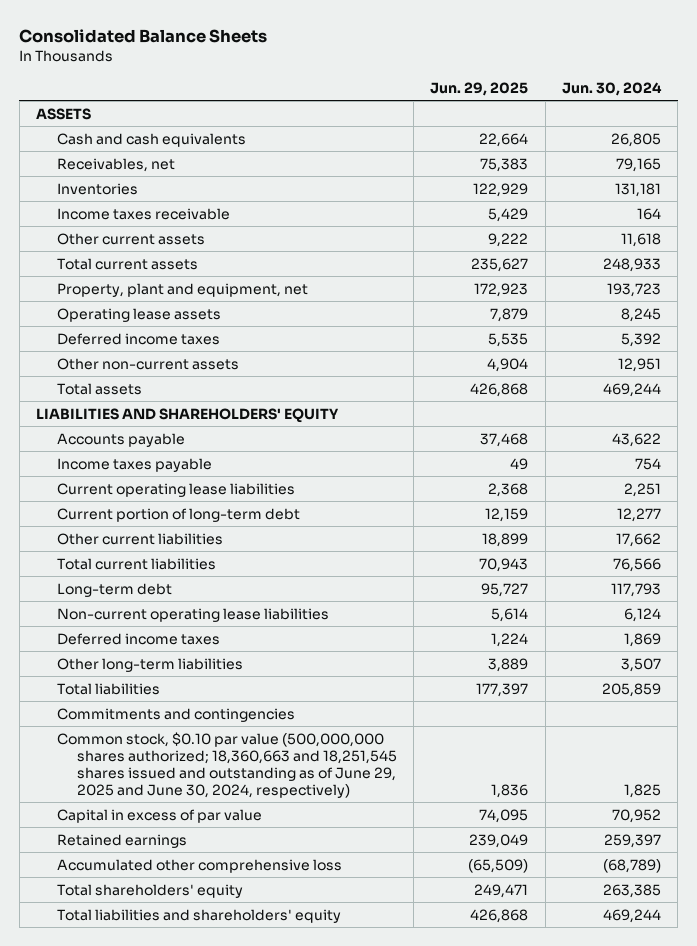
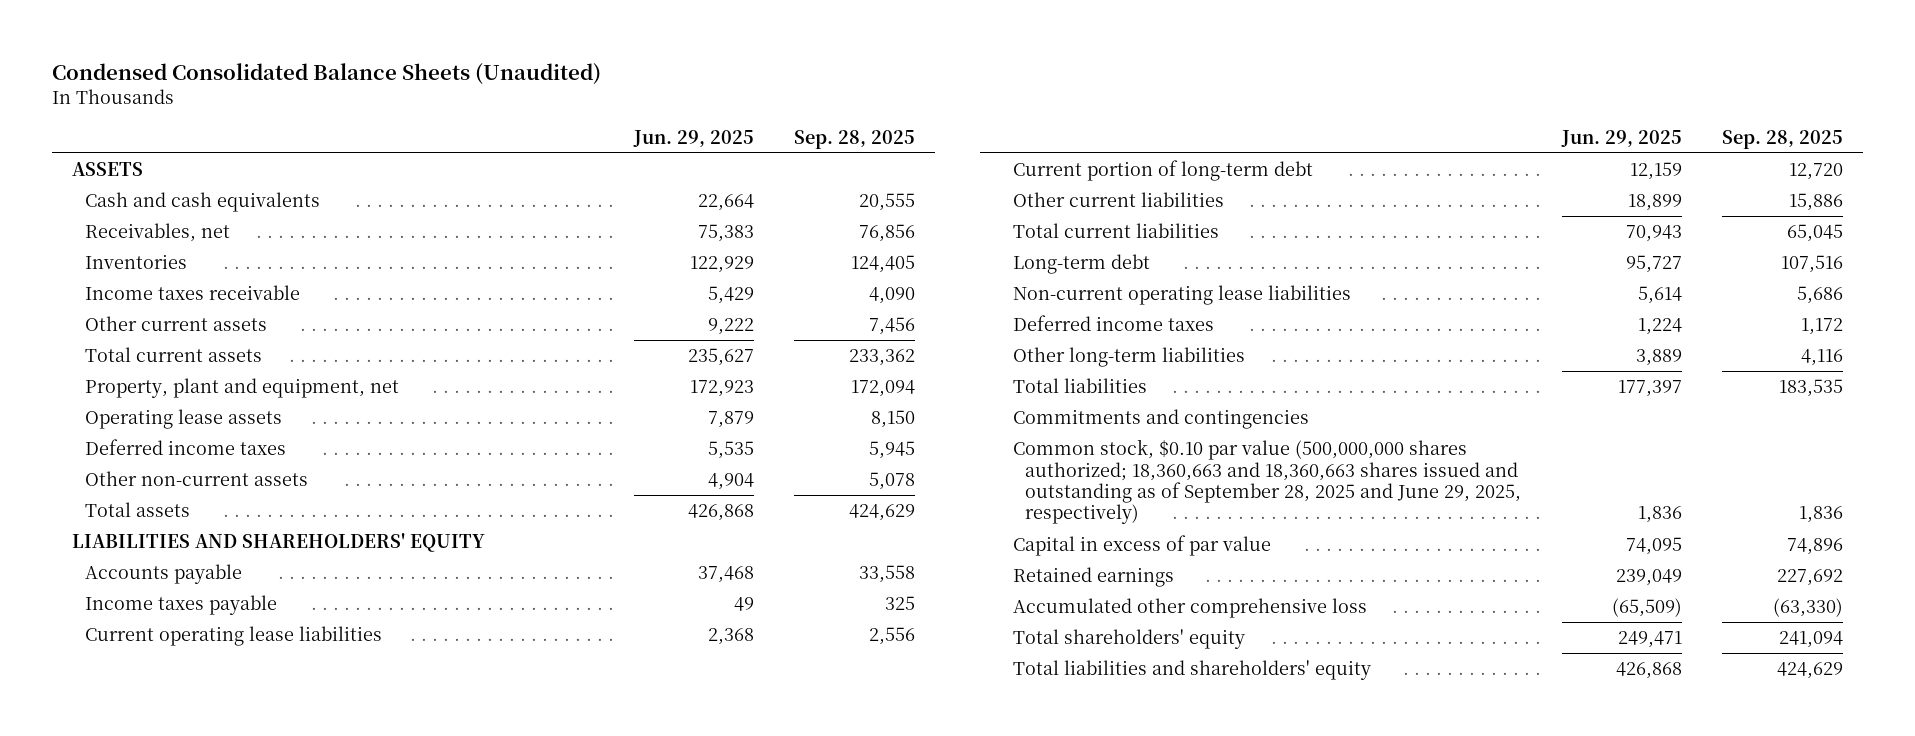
- Consolidated Balance Sheets
+ Condensed Consolidated Balance Sheets (Unaudited)
- | Jun. 29, 2025 | Jun. 30, 2024
+ | Jun. 29, 2025 | Sep. 28, 2025
- Common stock, $0.10 par value (500,000,000 shares authorized; 18,360,663 and 18,251,545 shares issued and outstanding as of June 29, 2025 and June 30, 2024, respectively) | 1,836 | 1,825
+ Common stock, $0.10 par value (500,000,000 shares authorized; 18,360,663 and 18,360,663 shares issued and outstanding as of September 28, 2025 and June 29, 2025, respectively) | 1,836 | 1,836

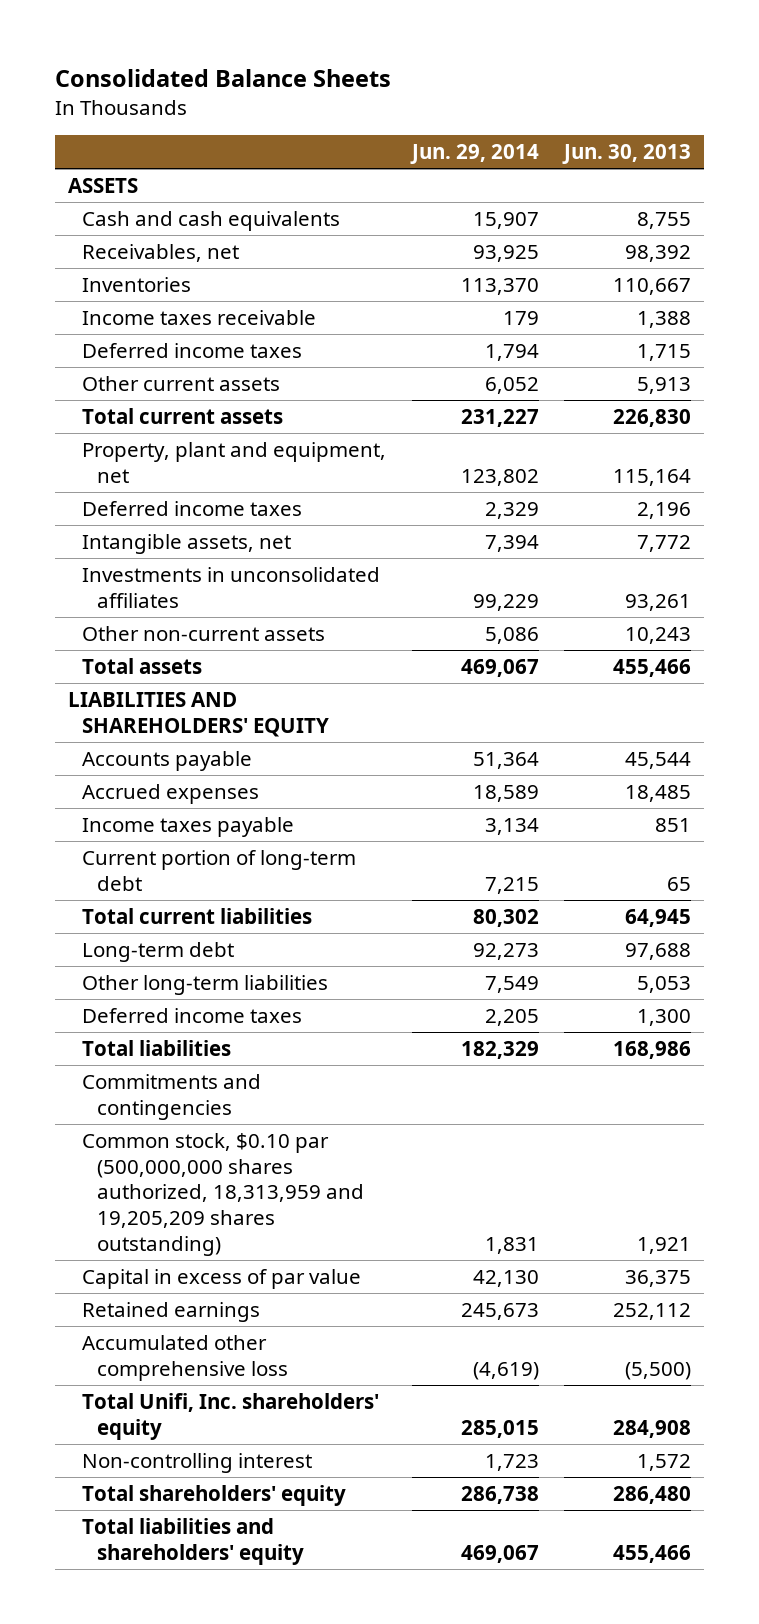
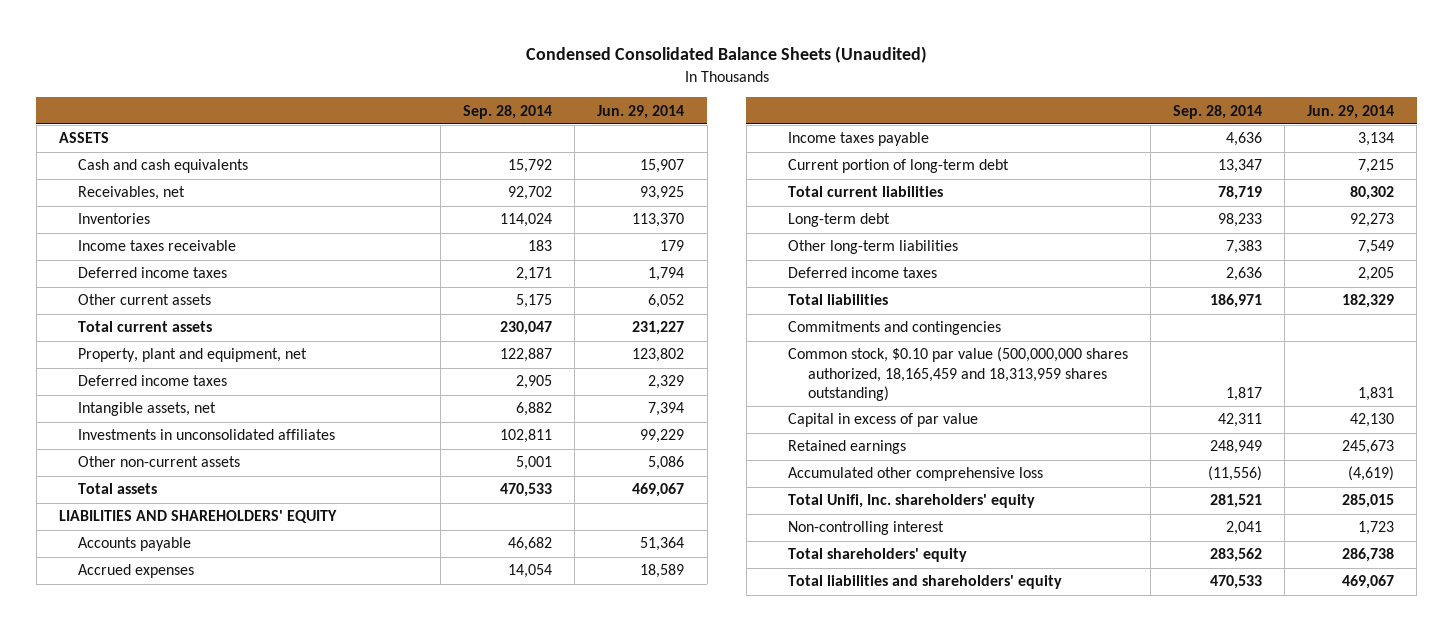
- Consolidated Balance Sheets
+ Condensed Consolidated Balance Sheets (Unaudited)
- | Jun. 29, 2014 | Jun. 30, 2013
+ | Sep. 28, 2014 | Jun. 29, 2014
- Common stock, $0.10 par (500,000,000 shares authorized, 18,313,959 and 19,205,209 shares outstanding) | 1,831 | 1,921
+ Common stock, $0.10 par value (500,000,000 shares authorized, 18,165,459 and 18,313,959 shares outstanding) | 1,817 | 1,831

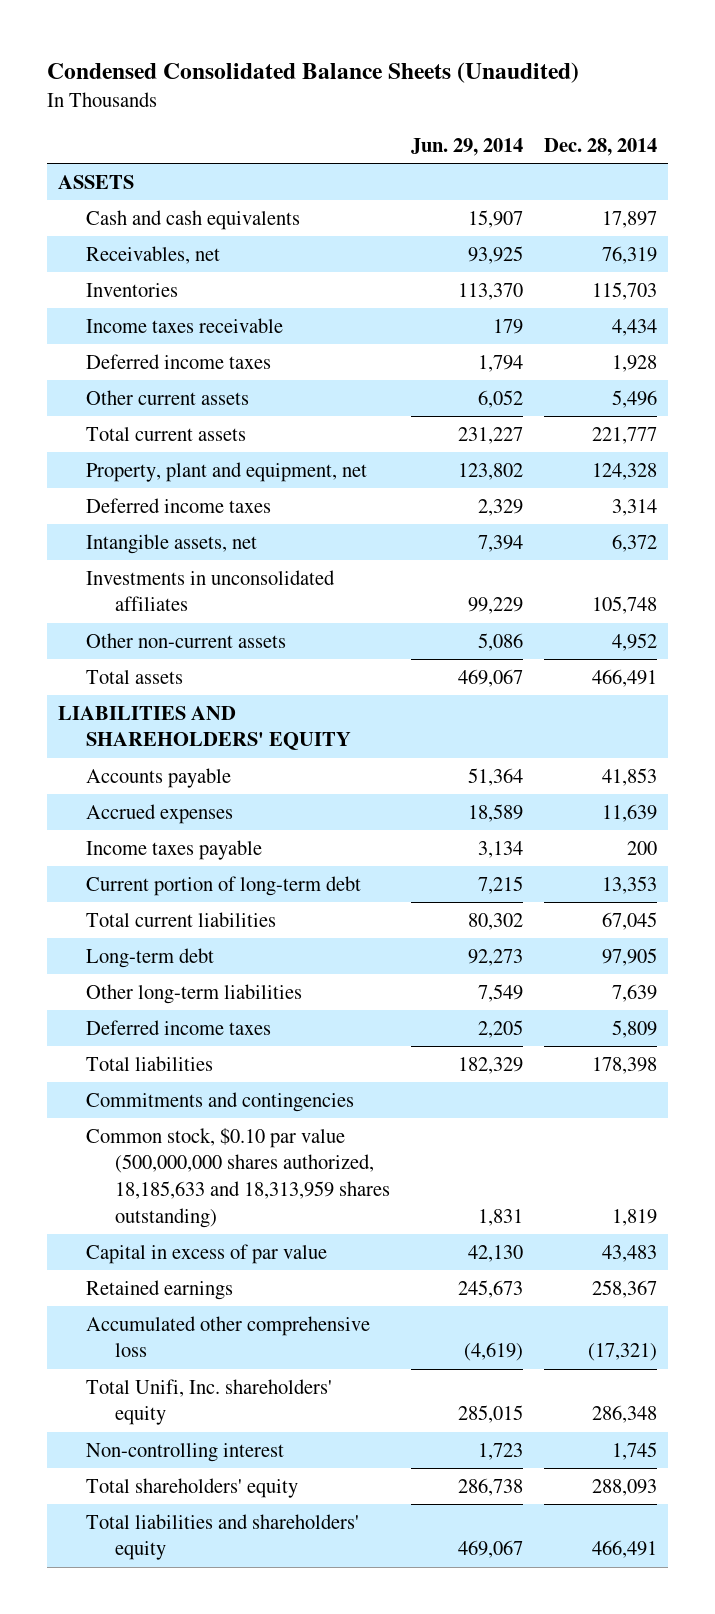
- | Sep. 28, 2014 | Jun. 29, 2014
+ | Jun. 29, 2014 | Dec. 28, 2014
- Common stock, $0.10 par value (500,000,000 shares authorized, 18,165,459 and 18,313,959 shares outstanding) | 1,817 | 1,831
+ Common stock, $0.10 par value (500,000,000 shares authorized, 18,185,633 and 18,313,959 shares outstanding) | 1,831 | 1,819

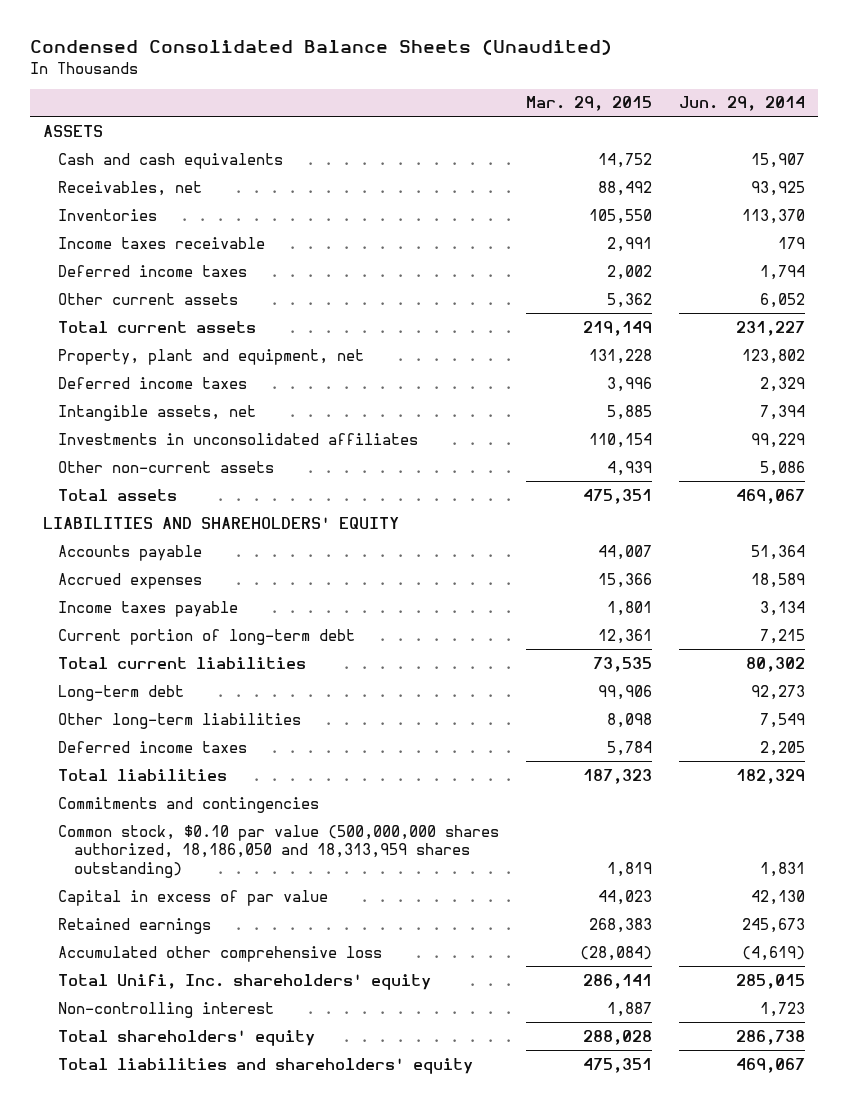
- | Jun. 29, 2014 | Dec. 28, 2014
+ | Mar. 29, 2015 | Jun. 29, 2014
- Common stock, $0.10 par value (500,000,000 shares authorized, 18,185,633 and 18,313,959 shares outstanding) | 1,831 | 1,819
+ Common stock, $0.10 par value (500,000,000 shares authorized, 18,186,050 and 18,313,959 shares outstanding) | 1,819 | 1,831

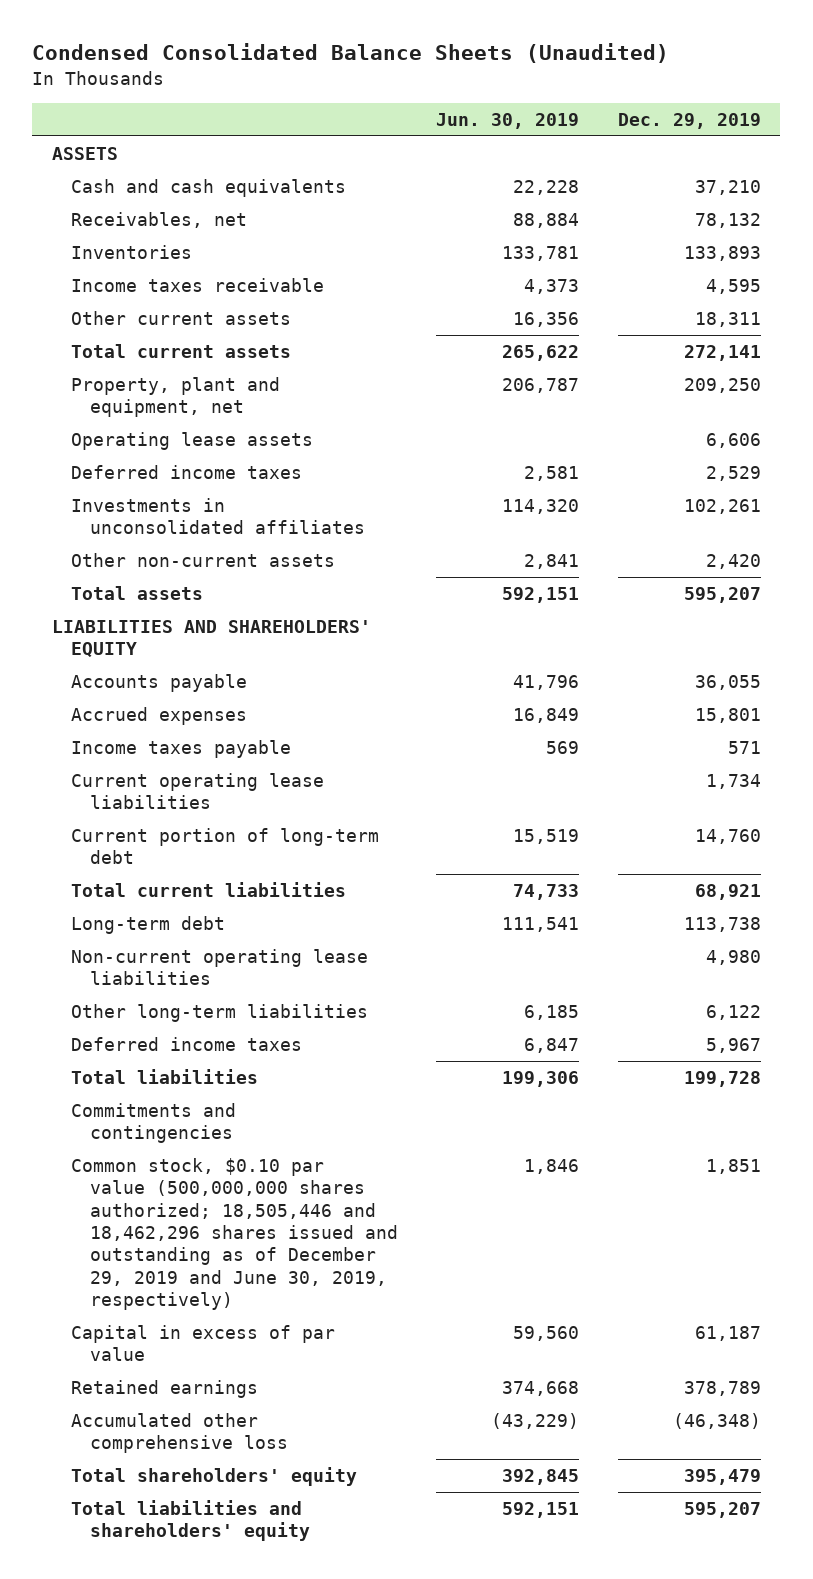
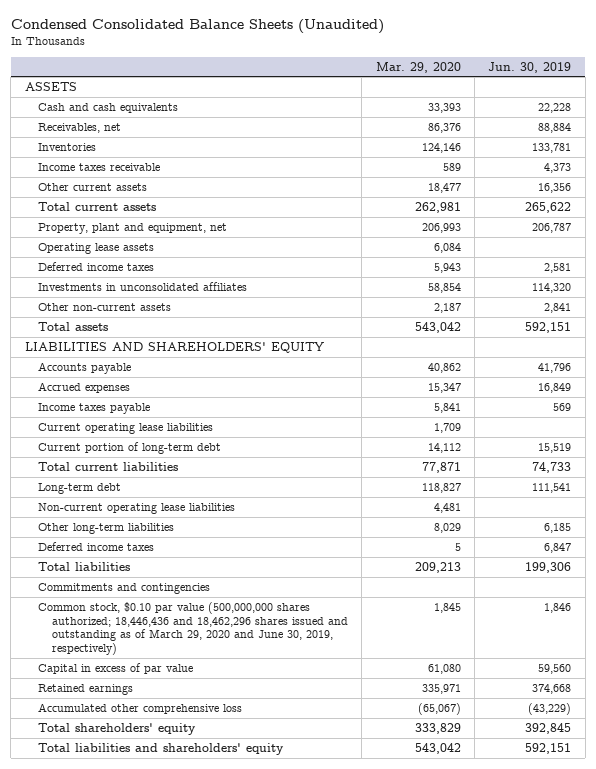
- | Jun. 30, 2019 | Dec. 29, 2019
+ | Mar. 29, 2020 | Jun. 30, 2019
- Common stock, $0.10 par value (500,000,000 shares authorized; 18,505,446 and 18,462,296 shares issued and outstanding as of December 29, 2019 and June 30, 2019, respectively) | 1,846 | 1,851
+ Common stock, $0.10 par value (500,000,000 shares authorized; 18,446,436 and 18,462,296 shares issued and outstanding as of March 29, 2020 and June 30, 2019, respectively) | 1,845 | 1,846

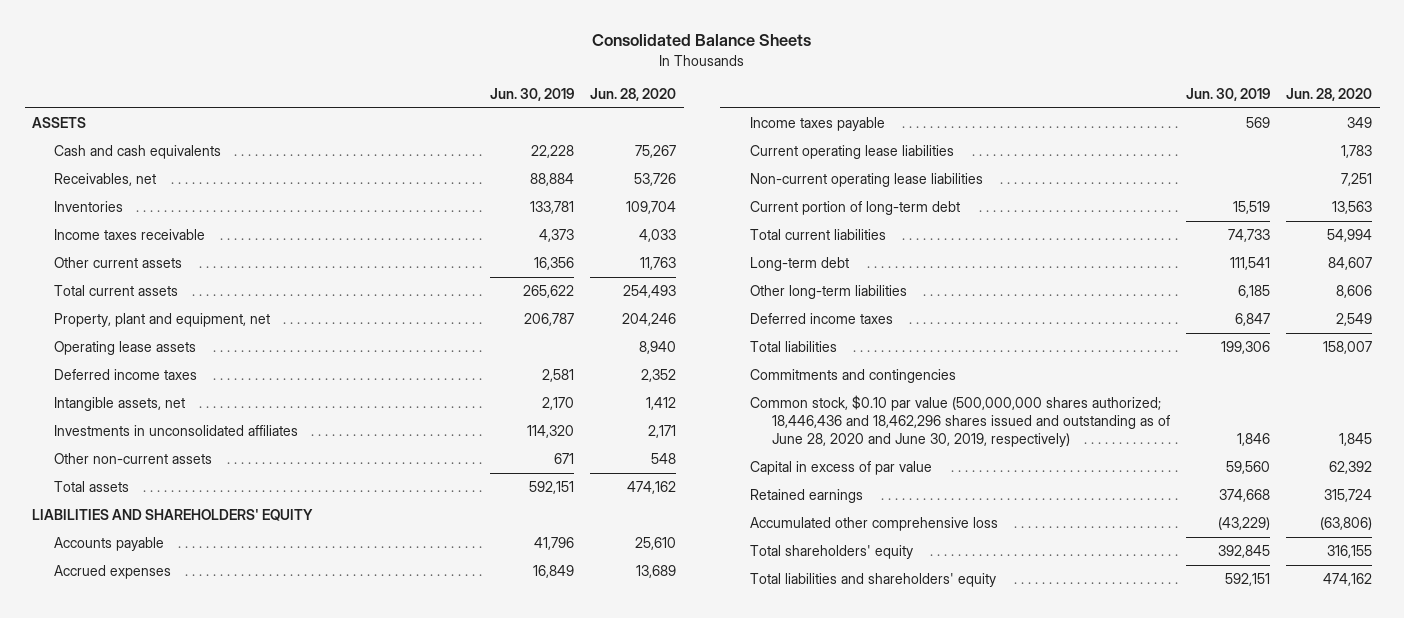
- Condensed Consolidated Balance Sheets (Unaudited)
+ Consolidated Balance Sheets
- | Mar. 29, 2020 | Jun. 30, 2019
+ | Jun. 30, 2019 | Jun. 28, 2020
+ Intangible assets, net | 2,170 | 1,412
- Other non-current assets | 2,187 | 2,841
+ Other non-current assets | 671 | 548
moved up: Non-current operating lease liabilities | | 7,251
- Common stock, $0.10 par value (500,000,000 shares authorized; 18,446,436 and 18,462,296 shares issued and outstanding as of March 29, 2020 and June 30, 2019, respectively) | 1,845 | 1,846
+ Common stock, $0.10 par value (500,000,000 shares authorized; 18,446,436 and 18,462,296 shares issued and outstanding as of June 28, 2020 and June 30, 2019, respectively) | 1,846 | 1,845

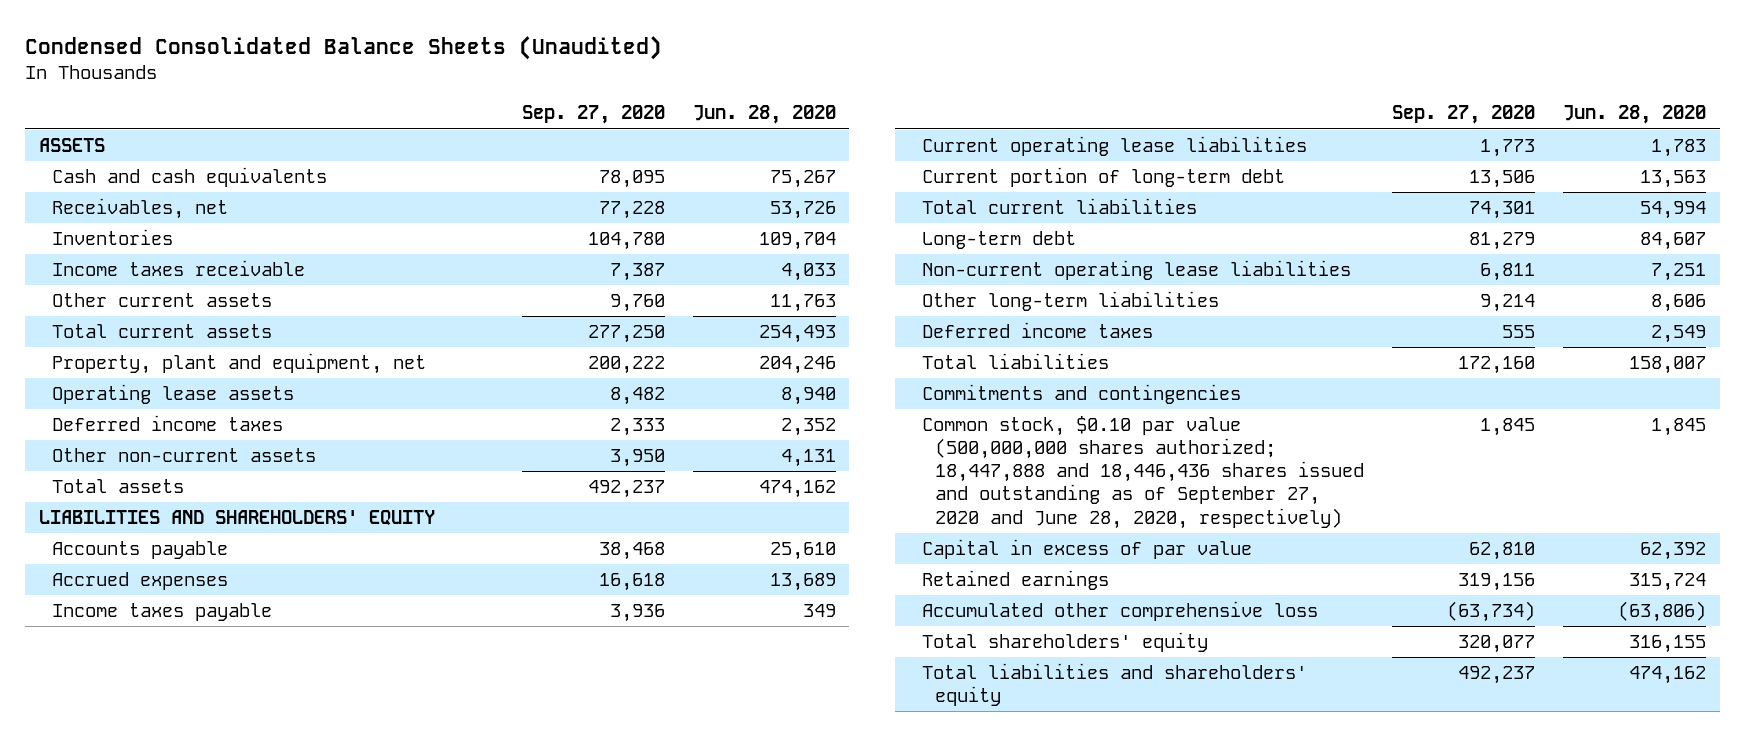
- Consolidated Balance Sheets
+ Condensed Consolidated Balance Sheets (Unaudited)
- | Jun. 30, 2019 | Jun. 28, 2020
+ | Sep. 27, 2020 | Jun. 28, 2020
- Intangible assets, net | 2,170 | 1,412
- Investments in unconsolidated affiliates | 114,320 | 2,171
- Other non-current assets | 671 | 548
+ Other non-current assets | 3,950 | 4,131
moved down: Non-current operating lease liabilities | 6,811 | 7,251
- Common stock, $0.10 par value (500,000,000 shares authorized; 18,446,436 and 18,462,296 shares issued and outstanding as of June 28, 2020 and June 30, 2019, respectively) | 1,846 | 1,845
+ Common stock, $0.10 par value (500,000,000 shares authorized; 18,447,888 and 18,446,436 shares issued and outstanding as of September 27, 2020 and June 28, 2020, respectively) | 1,845 | 1,845

